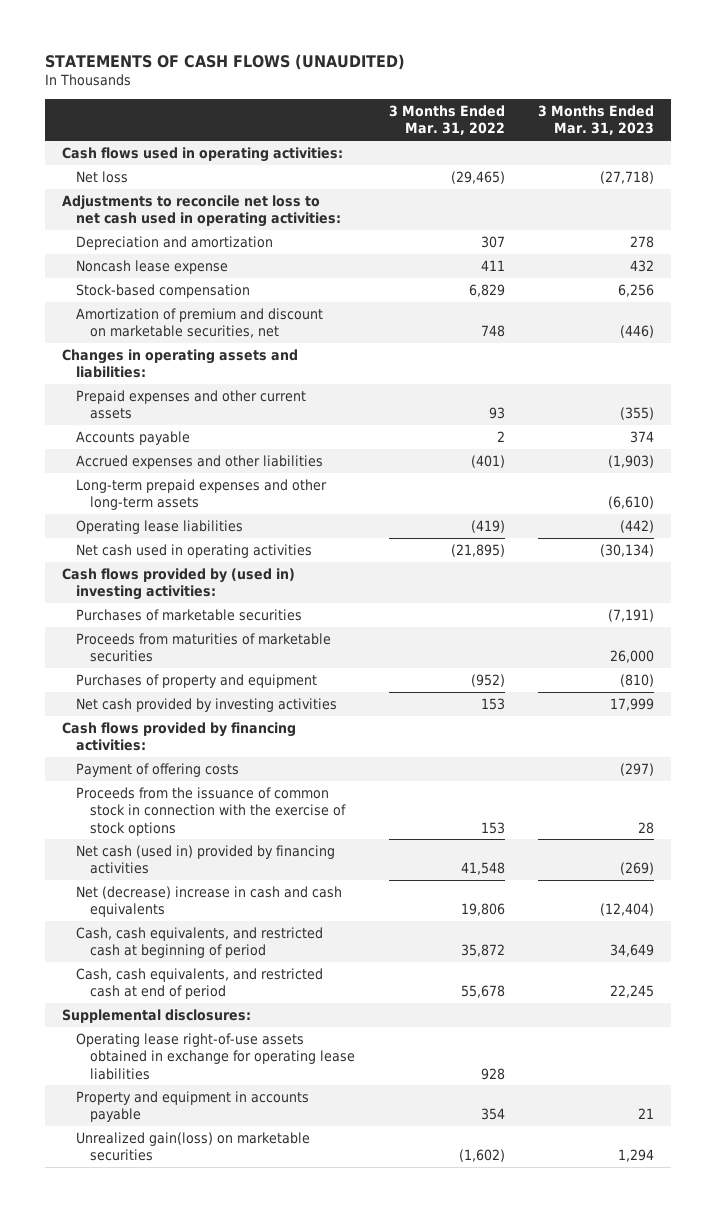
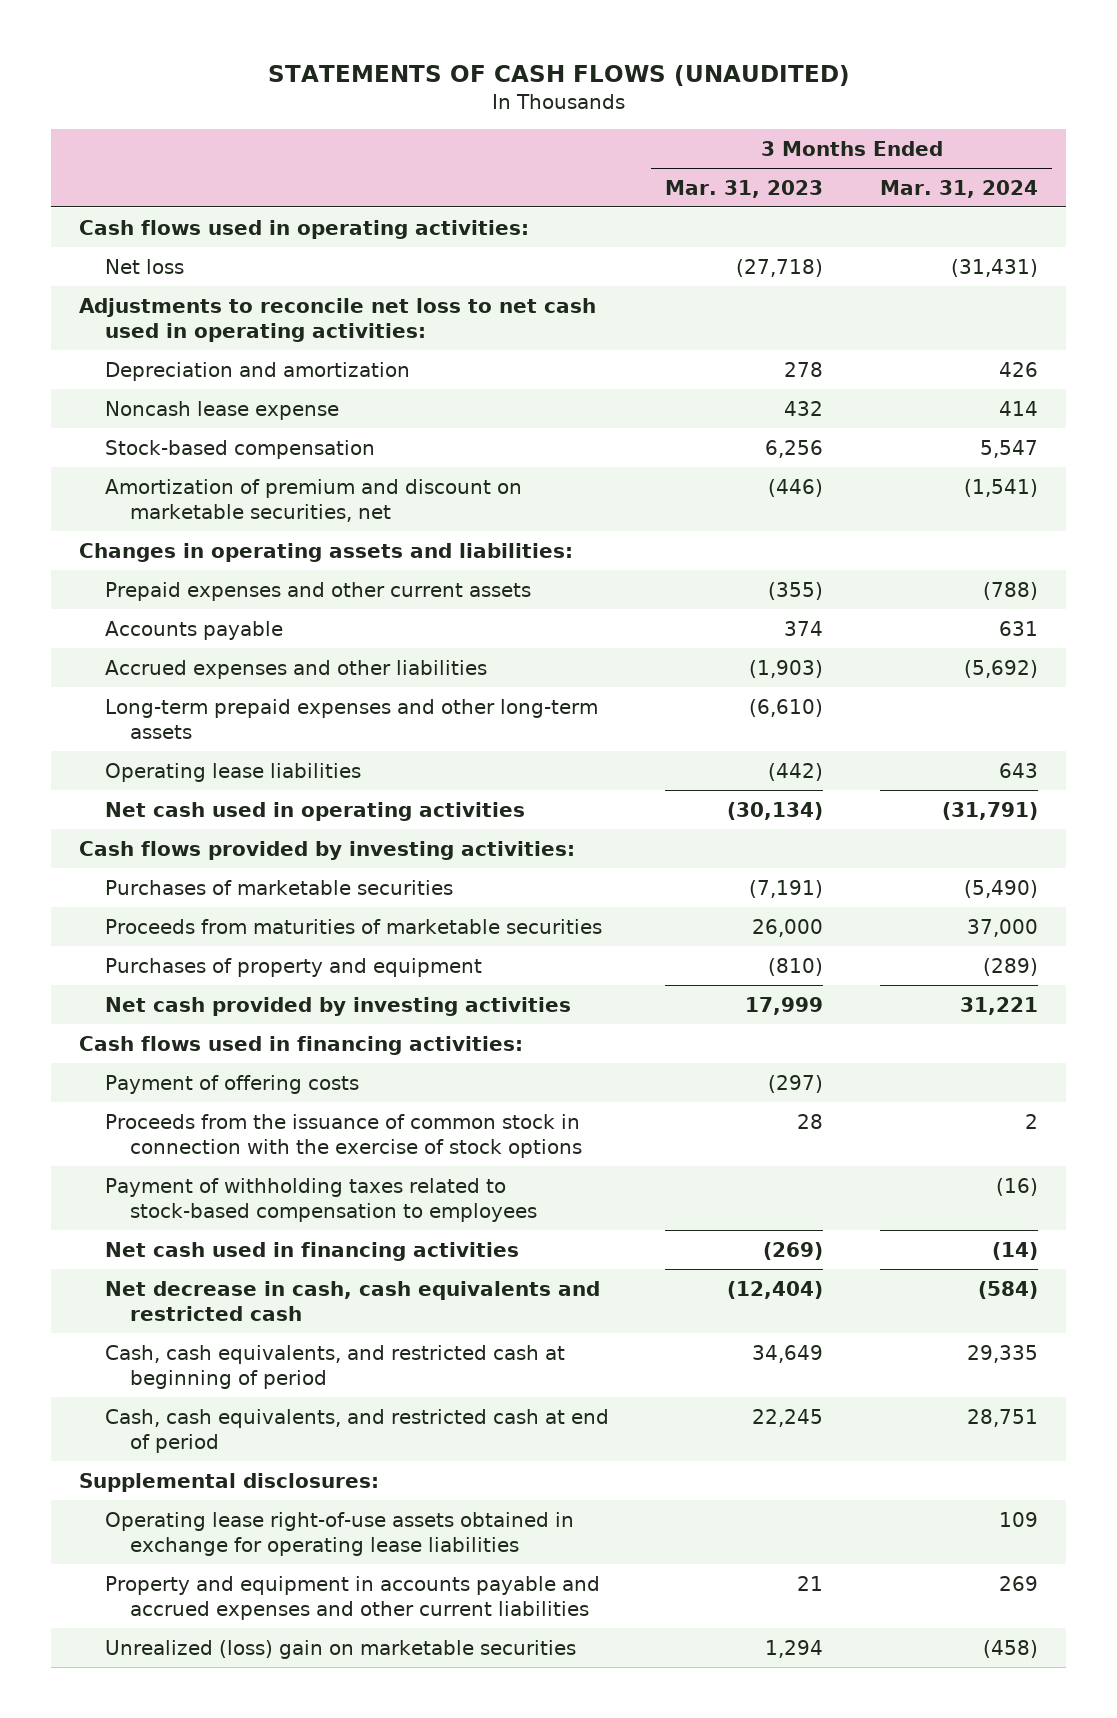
- | 3 Months Ended Mar. 31, 2022 | 3 Months Ended Mar. 31, 2023
+ | 3 Months Ended Mar. 31, 2023 | 3 Months Ended Mar. 31, 2024
- Cash flows provided by (used in) investing activities:
+ Cash flows provided by investing activities:
- Cash flows provided by financing activities:
+ Cash flows used in financing activities:
- Net cash (used in) provided by financing activities | 41,548 | (269)
- Net (decrease) increase in cash and cash equivalents | 19,806 | (12,404)
+ Payment of withholding taxes related to stock-based compensation to employees | | (16)
+ Net cash used in financing activities | (269) | (14)
+ Net decrease in cash, cash equivalents and restricted cash | (12,404) | (584)
- Property and equipment in accounts payable | 354 | 21
- Unrealized gain(loss) on marketable securities | (1,602) | 1,294
+ Property and equipment in accounts payable and accrued expenses and other current liabilities | 21 | 269
+ Unrealized (loss) gain on marketable securities | 1,294 | (458)

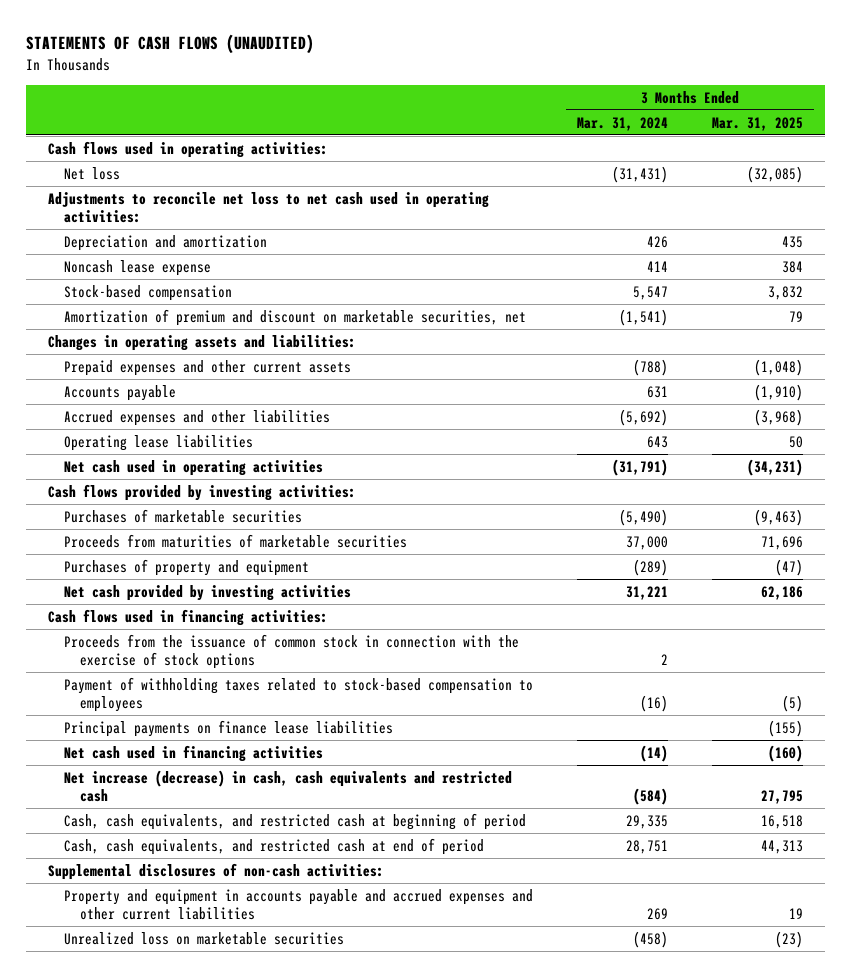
- | 3 Months Ended Mar. 31, 2023 | 3 Months Ended Mar. 31, 2024
+ | 3 Months Ended Mar. 31, 2024 | 3 Months Ended Mar. 31, 2025
- Long-term prepaid expenses and other long-term assets | (6,610) |
- Payment of offering costs | (297) |
+ Principal payments on finance lease liabilities | | (155)
- Net decrease in cash, cash equivalents and restricted cash | (12,404) | (584)
+ Net increase (decrease) in cash, cash equivalents and restricted cash | (584) | 27,795
- Supplemental disclosures:
- Operating lease right-of-use assets obtained in exchange for operating lease liabilities | | 109
+ Supplemental disclosures of non-cash activities:
- Unrealized (loss) gain on marketable securities | 1,294 | (458)
+ Unrealized loss on marketable securities | (458) | (23)

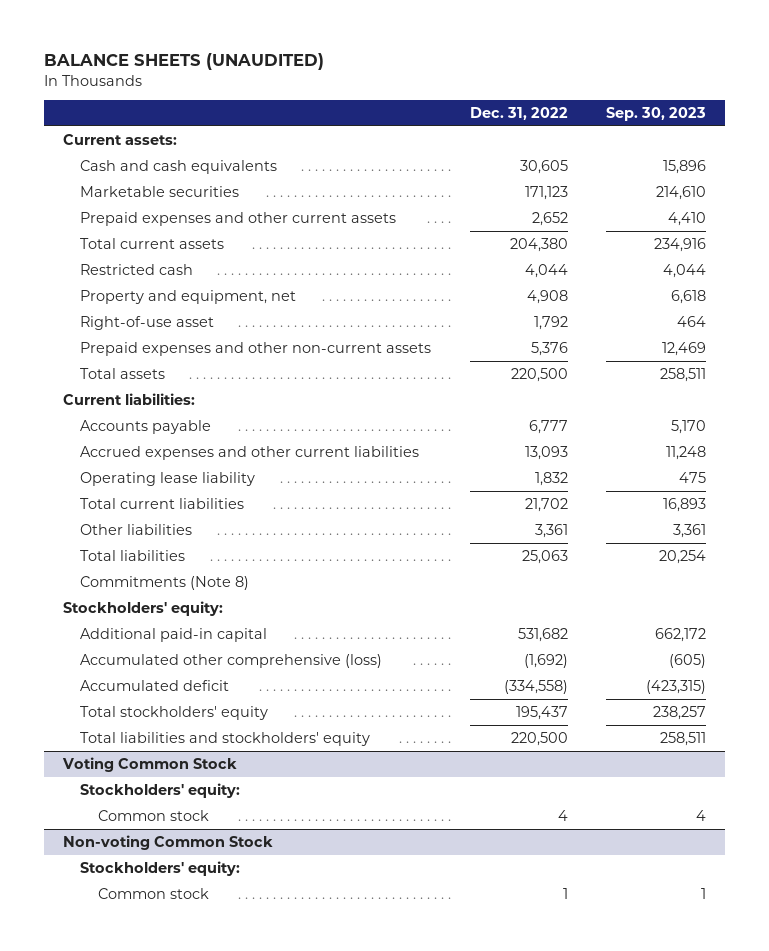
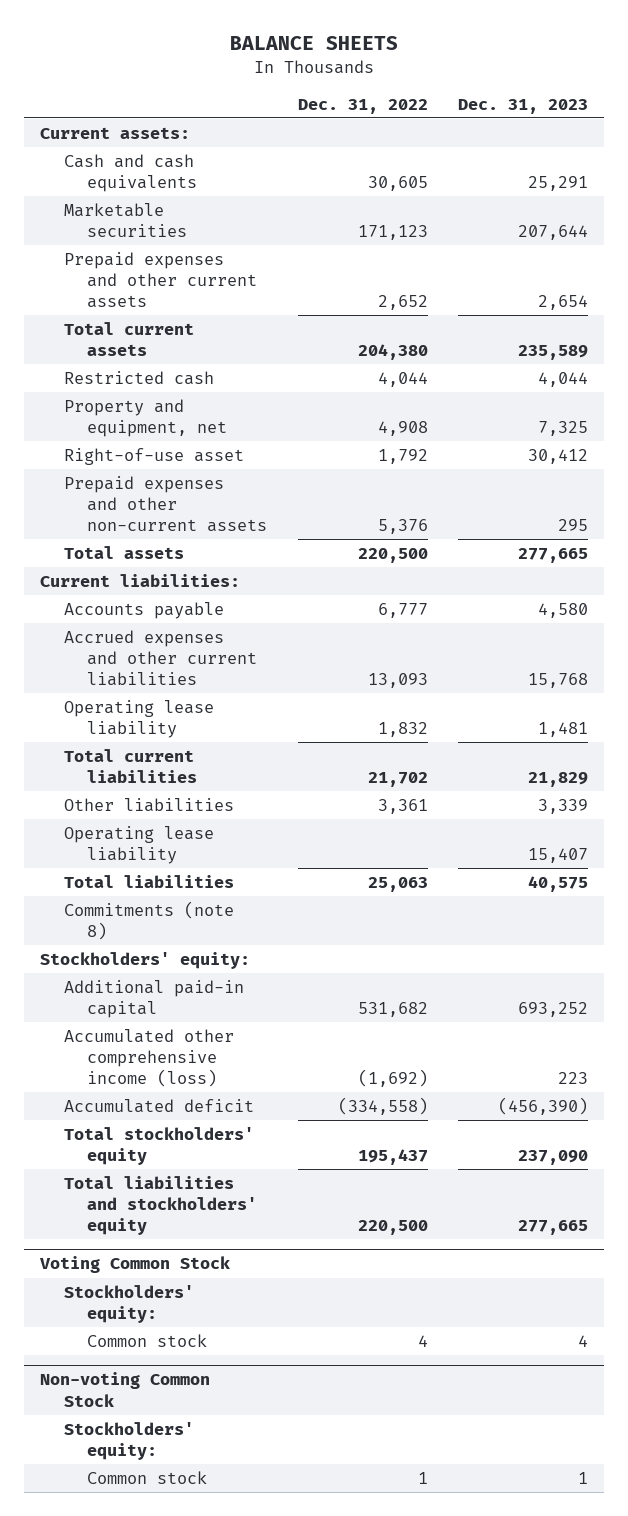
- BALANCE SHEETS (UNAUDITED)
+ BALANCE SHEETS
- | Dec. 31, 2022 | Sep. 30, 2023
+ | Dec. 31, 2022 | Dec. 31, 2023
+ Operating lease liability | | 15,407
- Commitments (Note 8)
+ Commitments (note 8)
- Accumulated other comprehensive (loss) | (1,692) | (605)
+ Accumulated other comprehensive income (loss) | (1,692) | 223

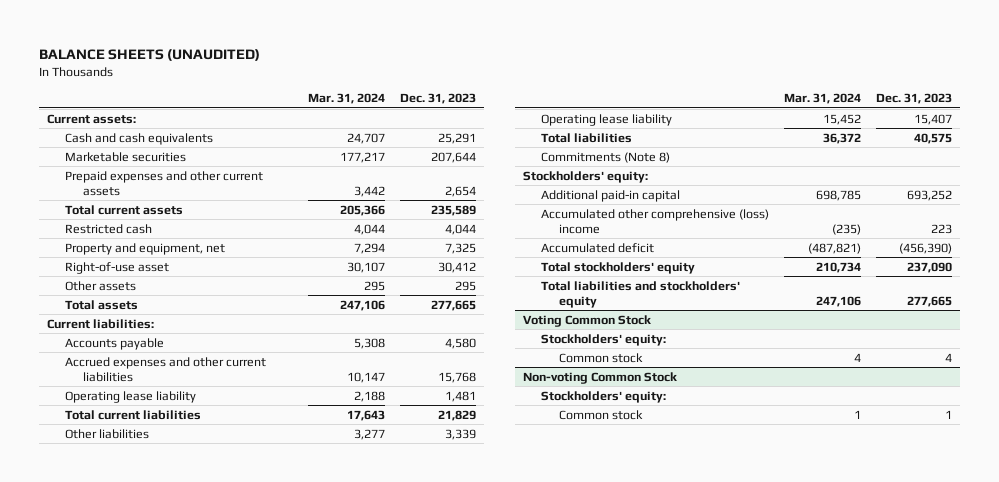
- BALANCE SHEETS
+ BALANCE SHEETS (UNAUDITED)
- | Dec. 31, 2022 | Dec. 31, 2023
+ | Mar. 31, 2024 | Dec. 31, 2023
- Prepaid expenses and other non-current assets | 5,376 | 295
+ Other assets | 295 | 295
- Commitments (note 8)
+ Commitments (Note 8)
- Accumulated other comprehensive income (loss) | (1,692) | 223
+ Accumulated other comprehensive (loss) income | (235) | 223

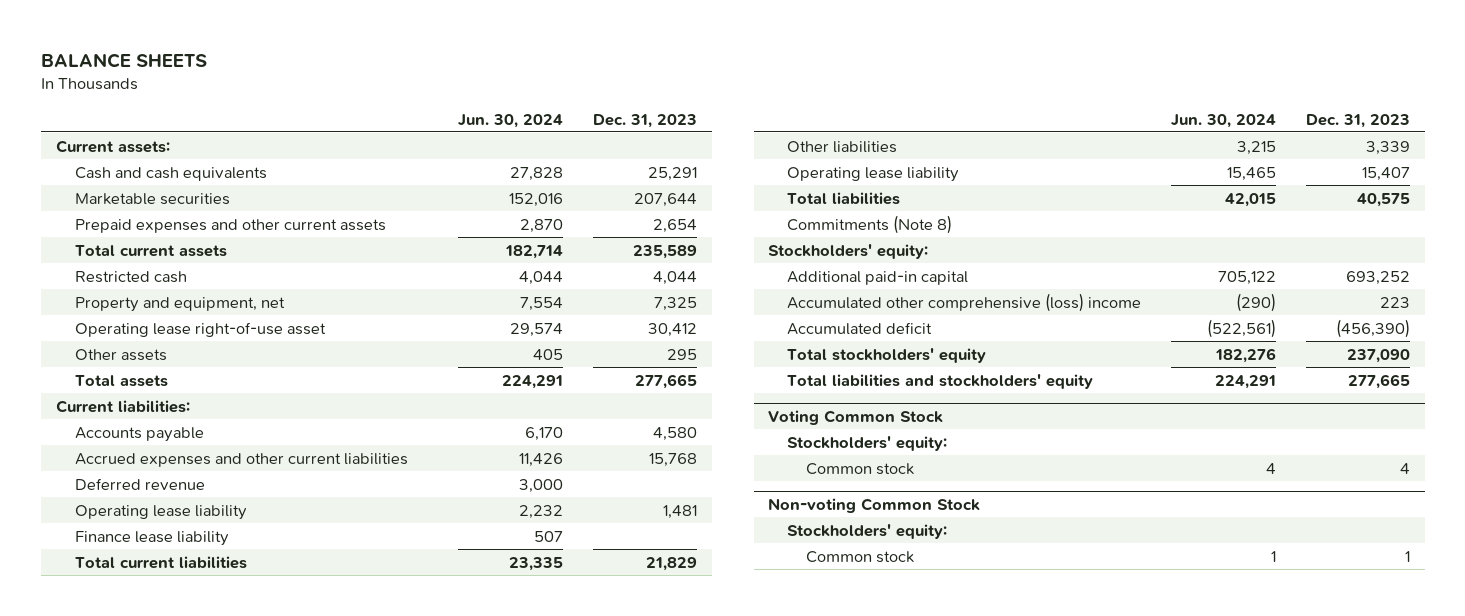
- BALANCE SHEETS (UNAUDITED)
+ BALANCE SHEETS
- | Mar. 31, 2024 | Dec. 31, 2023
+ | Jun. 30, 2024 | Dec. 31, 2023
- Right-of-use asset | 30,107 | 30,412
+ Operating lease right-of-use asset | 29,574 | 30,412
+ Deferred revenue | 3,000 |
+ Finance lease liability | 507 |

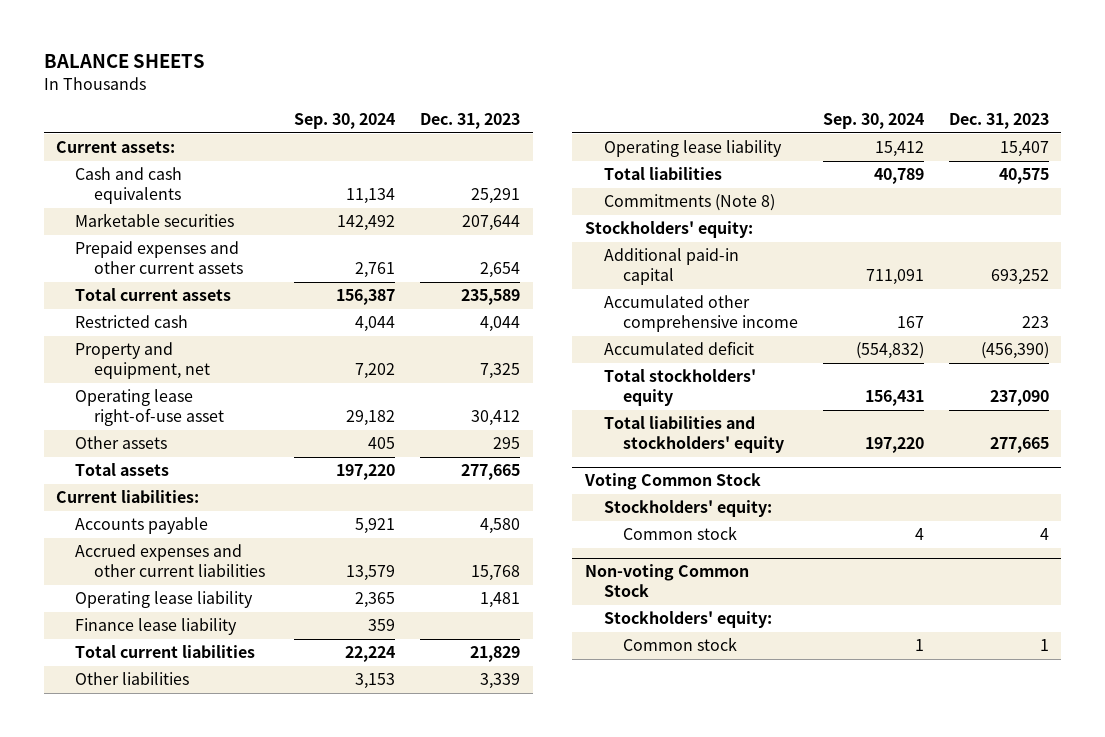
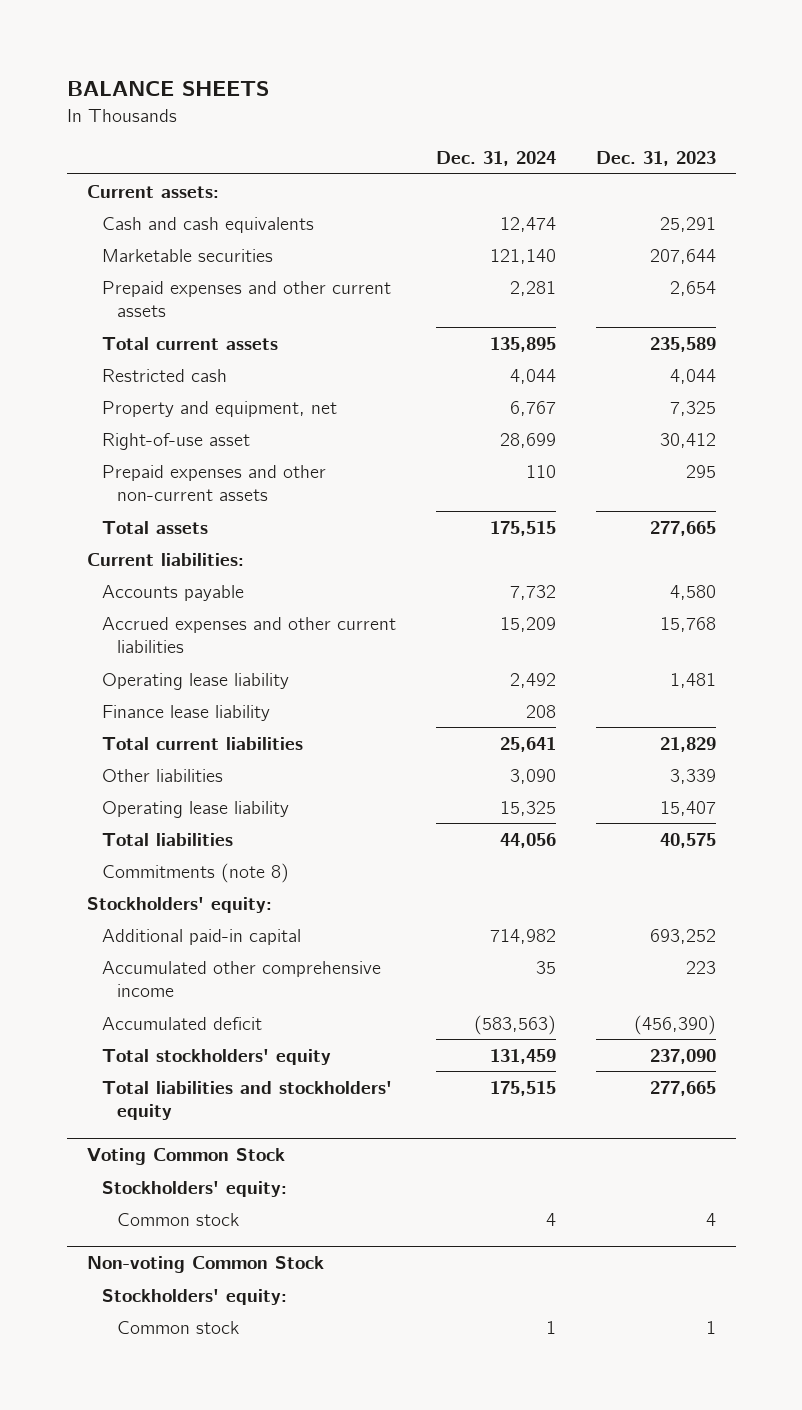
- | Sep. 30, 2024 | Dec. 31, 2023
+ | Dec. 31, 2024 | Dec. 31, 2023
- Operating lease right-of-use asset | 29,182 | 30,412
- Other assets | 405 | 295
+ Right-of-use asset | 28,699 | 30,412
+ Prepaid expenses and other non-current assets | 110 | 295
- Commitments (Note 8)
+ Commitments (note 8)

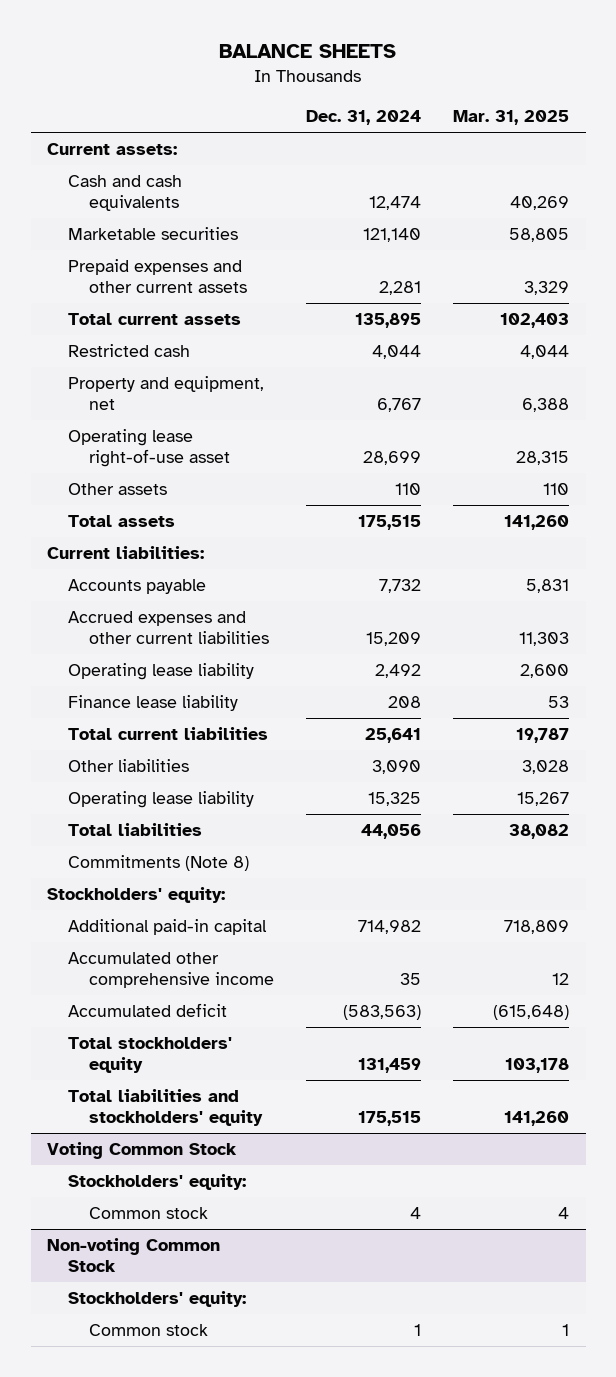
- | Dec. 31, 2024 | Dec. 31, 2023
+ | Dec. 31, 2024 | Mar. 31, 2025
- Right-of-use asset | 28,699 | 30,412
- Prepaid expenses and other non-current assets | 110 | 295
+ Operating lease right-of-use asset | 28,699 | 28,315
+ Other assets | 110 | 110
- Commitments (note 8)
+ Commitments (Note 8)

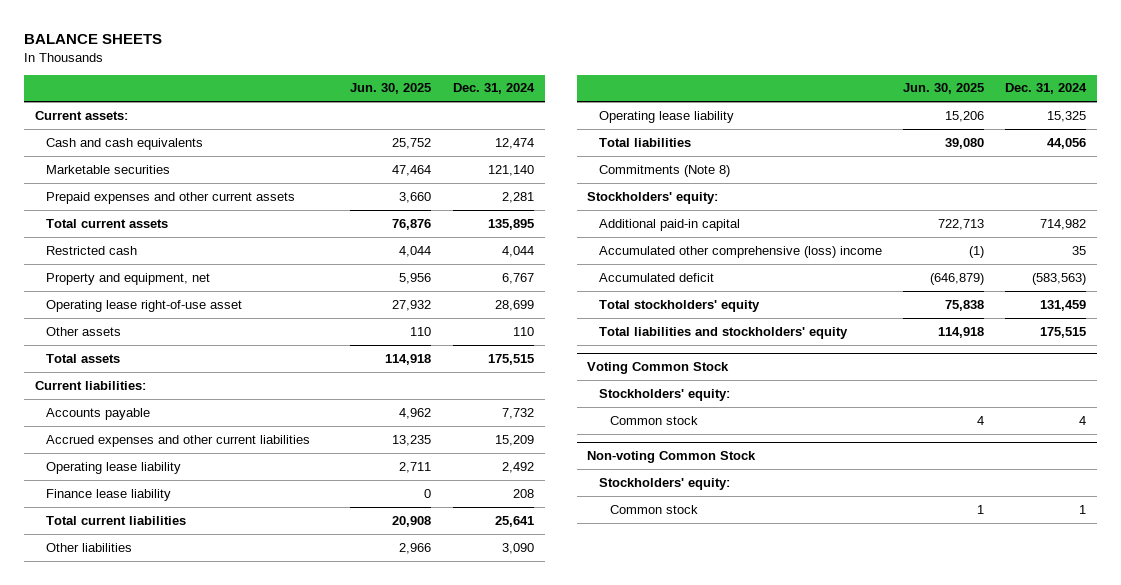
- | Dec. 31, 2024 | Mar. 31, 2025
+ | Jun. 30, 2025 | Dec. 31, 2024
- Accumulated other comprehensive income | 35 | 12
+ Accumulated other comprehensive (loss) income | (1) | 35

